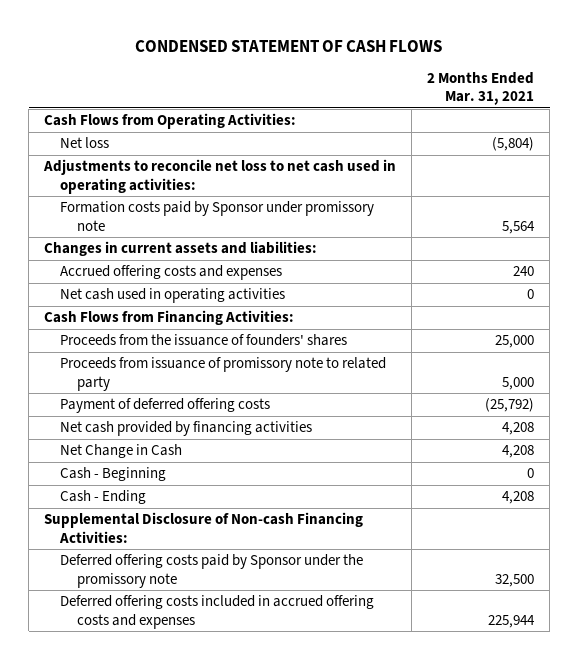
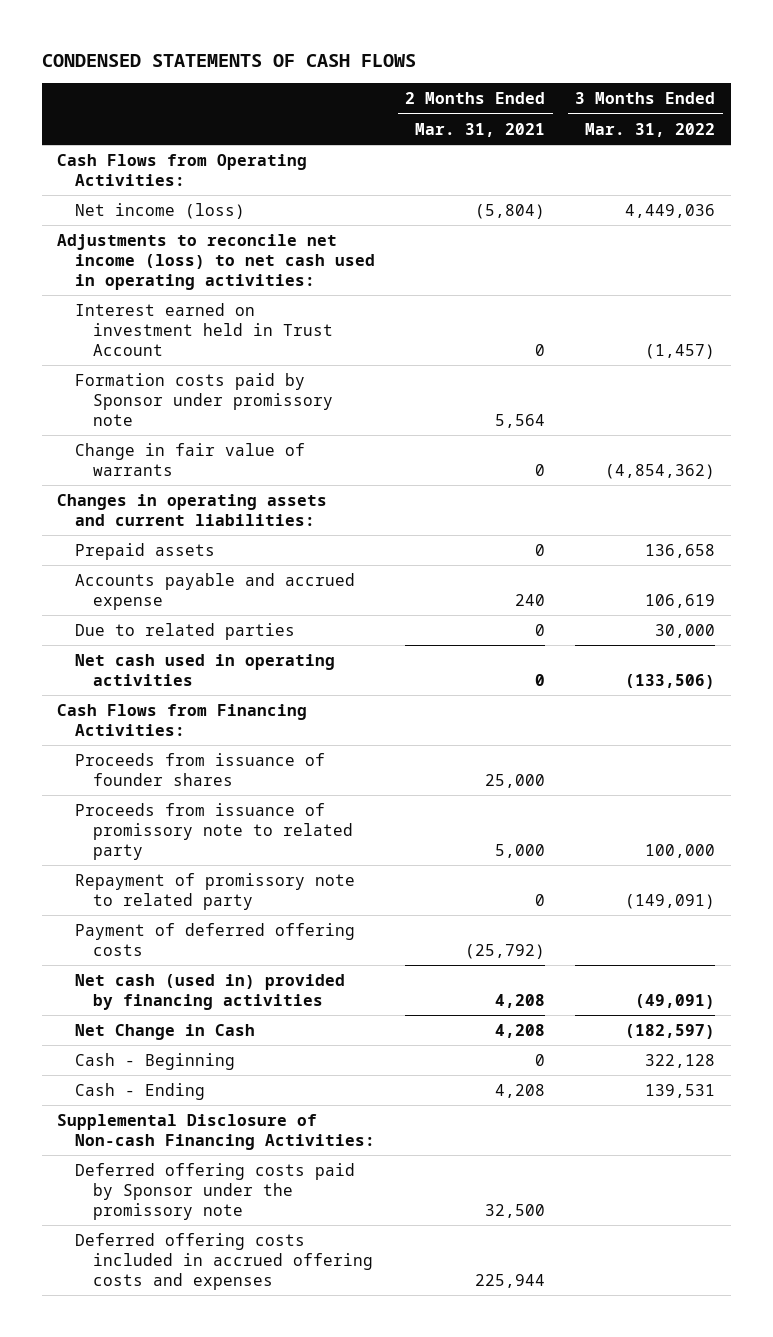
- CONDENSED STATEMENT OF CASH FLOWS
+ CONDENSED STATEMENTS OF CASH FLOWS
- | 2 Months Ended Mar. 31, 2021
+ | 2 Months Ended Mar. 31, 2021 | 3 Months Ended Mar. 31, 2022
- Net loss | (5,804)
- Adjustments to reconcile net loss to net cash used in operating activities:
+ Net income (loss) | (5,804) | 4,449,036
+ Adjustments to reconcile net income (loss) to net cash used in operating activities:
+ Interest earned on investment held in Trust Account | 0 | (1,457)
- Changes in current assets and liabilities:
- Accrued offering costs and expenses | 240
+ Change in fair value of warrants | 0 | (4,854,362)
+ Changes in operating assets and current liabilities:
+ Prepaid assets | 0 | 136,658
+ Accounts payable and accrued expense | 240 | 106,619
+ Due to related parties | 0 | 30,000
- Proceeds from the issuance of founders' shares | 25,000
+ Proceeds from issuance of founder shares | 25,000 |
+ Repayment of promissory note to related party | 0 | (149,091)
- Net cash provided by financing activities | 4,208
+ Net cash (used in) provided by financing activities | 4,208 | (49,091)

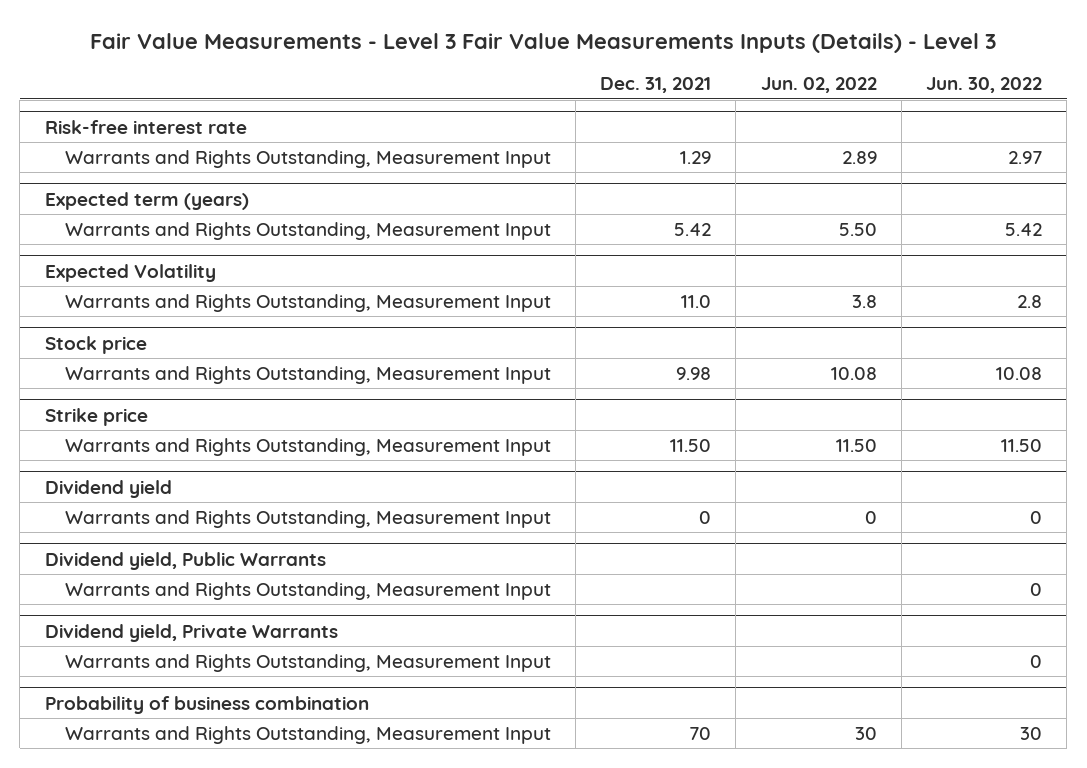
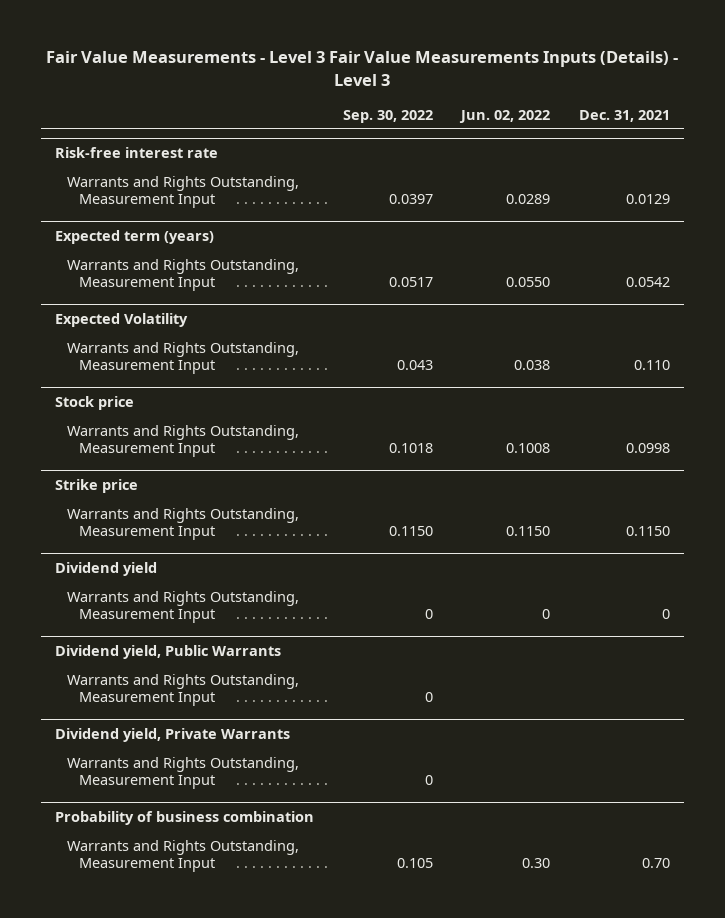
- | Dec. 31, 2021 | Jun. 02, 2022 | Jun. 30, 2022
+ | Sep. 30, 2022 | Jun. 02, 2022 | Dec. 31, 2021
@ Risk-free interest rate
- Warrants and Rights Outstanding, Measurement Input | 1.29 | 2.89 | 2.97
+ Warrants and Rights Outstanding, Measurement Input | 0.0397 | 0.0289 | 0.0129
@ Expected term (years)
- Warrants and Rights Outstanding, Measurement Input | 5.42 | 5.50 | 5.42
+ Warrants and Rights Outstanding, Measurement Input | 0.0517 | 0.0550 | 0.0542
@ Expected Volatility
- Warrants and Rights Outstanding, Measurement Input | 11.0 | 3.8 | 2.8
+ Warrants and Rights Outstanding, Measurement Input | 0.043 | 0.038 | 0.110
@ Stock price
- Warrants and Rights Outstanding, Measurement Input | 9.98 | 10.08 | 10.08
+ Warrants and Rights Outstanding, Measurement Input | 0.1018 | 0.1008 | 0.0998
@ Strike price
- Warrants and Rights Outstanding, Measurement Input | 11.50 | 11.50 | 11.50
+ Warrants and Rights Outstanding, Measurement Input | 0.1150 | 0.1150 | 0.1150
@ Probability of business combination
- Warrants and Rights Outstanding, Measurement Input | 70 | 30 | 30
+ Warrants and Rights Outstanding, Measurement Input | 0.105 | 0.30 | 0.70

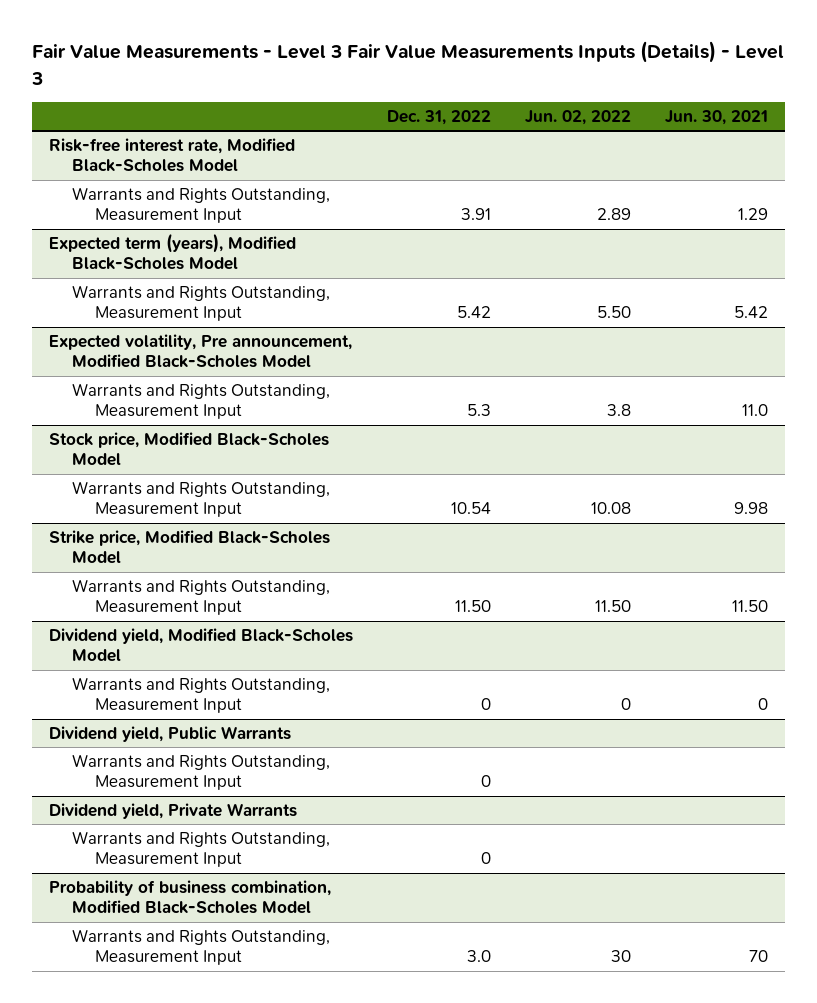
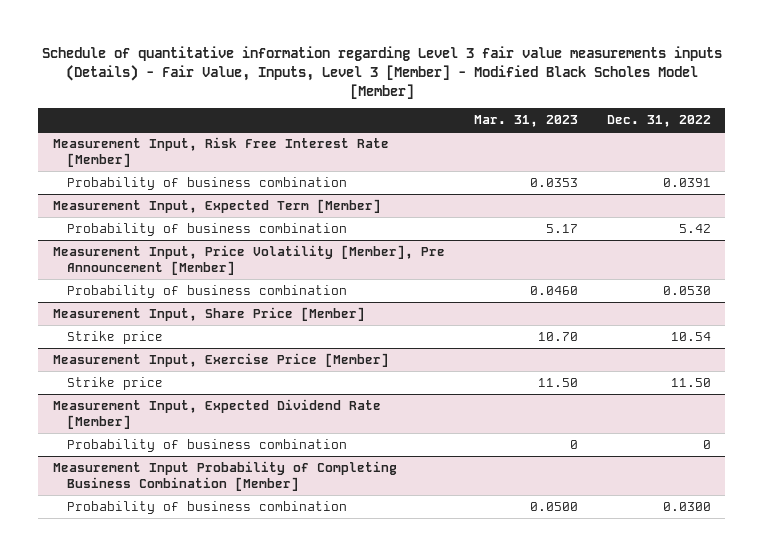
- Fair Value Measurements - Level 3 Fair Value Measurements Inputs (Details) - Level 3
+ Schedule of quantitative information regarding Level 3 fair value measurements inputs (Details) - Fair Value, Inputs, Level 3 [Member] - Modified Black Scholes Model [Member]
- | Dec. 31, 2022 | Jun. 02, 2022 | Jun. 30, 2021
+ | Mar. 31, 2023 | Dec. 31, 2022
- Risk-free interest rate, Modified Black-Scholes Model
- Warrants and Rights Outstanding, Measurement Input | 3.91 | 2.89 | 1.29
- Expected term (years), Modified Black-Scholes Model
- Warrants and Rights Outstanding, Measurement Input | 5.42 | 5.50 | 5.42
- Expected volatility, Pre announcement, Modified Black-Scholes Model
- Warrants and Rights Outstanding, Measurement Input | 5.3 | 3.8 | 11.0
- Stock price, Modified Black-Scholes Model
- Warrants and Rights Outstanding, Measurement Input | 10.54 | 10.08 | 9.98
- Strike price, Modified Black-Scholes Model
- Warrants and Rights Outstanding, Measurement Input | 11.50 | 11.50 | 11.50
- Dividend yield, Modified Black-Scholes Model
- Warrants and Rights Outstanding, Measurement Input | 0 | 0 | 0
- Dividend yield, Public Warrants
- Warrants and Rights Outstanding, Measurement Input | 0 | |
- Dividend yield, Private Warrants
- Warrants and Rights Outstanding, Measurement Input | 0 | |
- Probability of business combination, Modified Black-Scholes Model
- Warrants and Rights Outstanding, Measurement Input | 3.0 | 30 | 70
+ Measurement Input, Risk Free Interest Rate [Member]
+ Probability of business combination | 0.0353 | 0.0391
+ Measurement Input, Expected Term [Member]
+ Probability of business combination | 5.17 | 5.42
+ Measurement Input, Price Volatility [Member], Pre Announcement [Member]
+ Probability of business combination | 0.0460 | 0.0530
+ Measurement Input, Share Price [Member]
+ Strike price | 10.70 | 10.54
+ Measurement Input, Exercise Price [Member]
+ Strike price | 11.50 | 11.50
+ Measurement Input, Expected Dividend Rate [Member]
+ Probability of business combination | 0 | 0
+ Measurement Input Probability of Completing Business Combination [Member]
+ Probability of business combination | 0.0500 | 0.0300

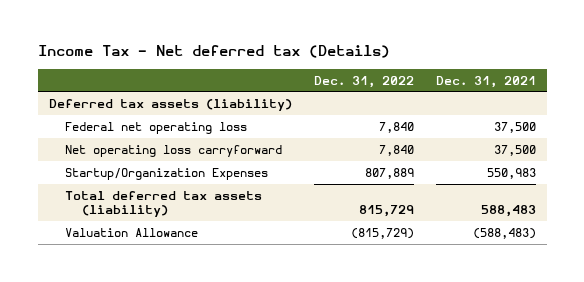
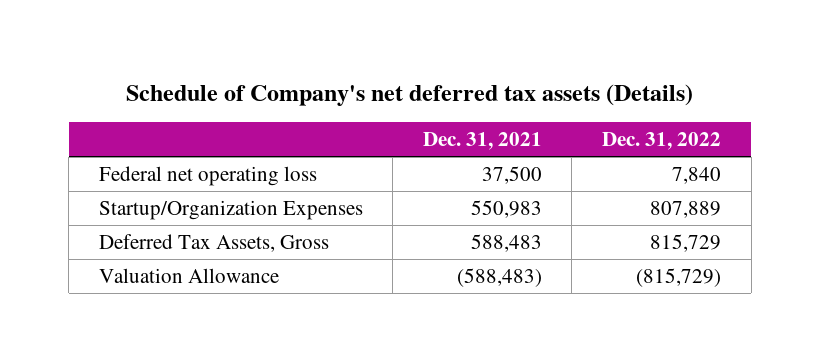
- Income Tax - Net deferred tax (Details)
+ Schedule of Company's net deferred tax assets (Details)
- | Dec. 31, 2022 | Dec. 31, 2021
+ | Dec. 31, 2021 | Dec. 31, 2022
- Deferred tax assets (liability)
- Net operating loss carryforward | 7,840 | 37,500
- Total deferred tax assets (liability) | 815,729 | 588,483
+ Deferred Tax Assets, Gross | 588,483 | 815,729

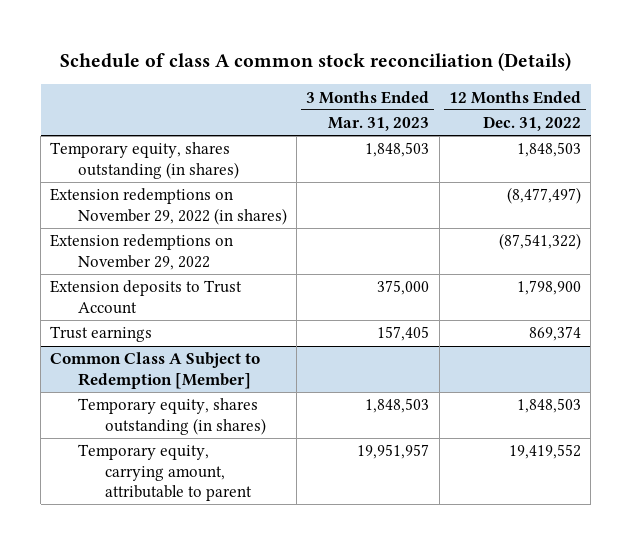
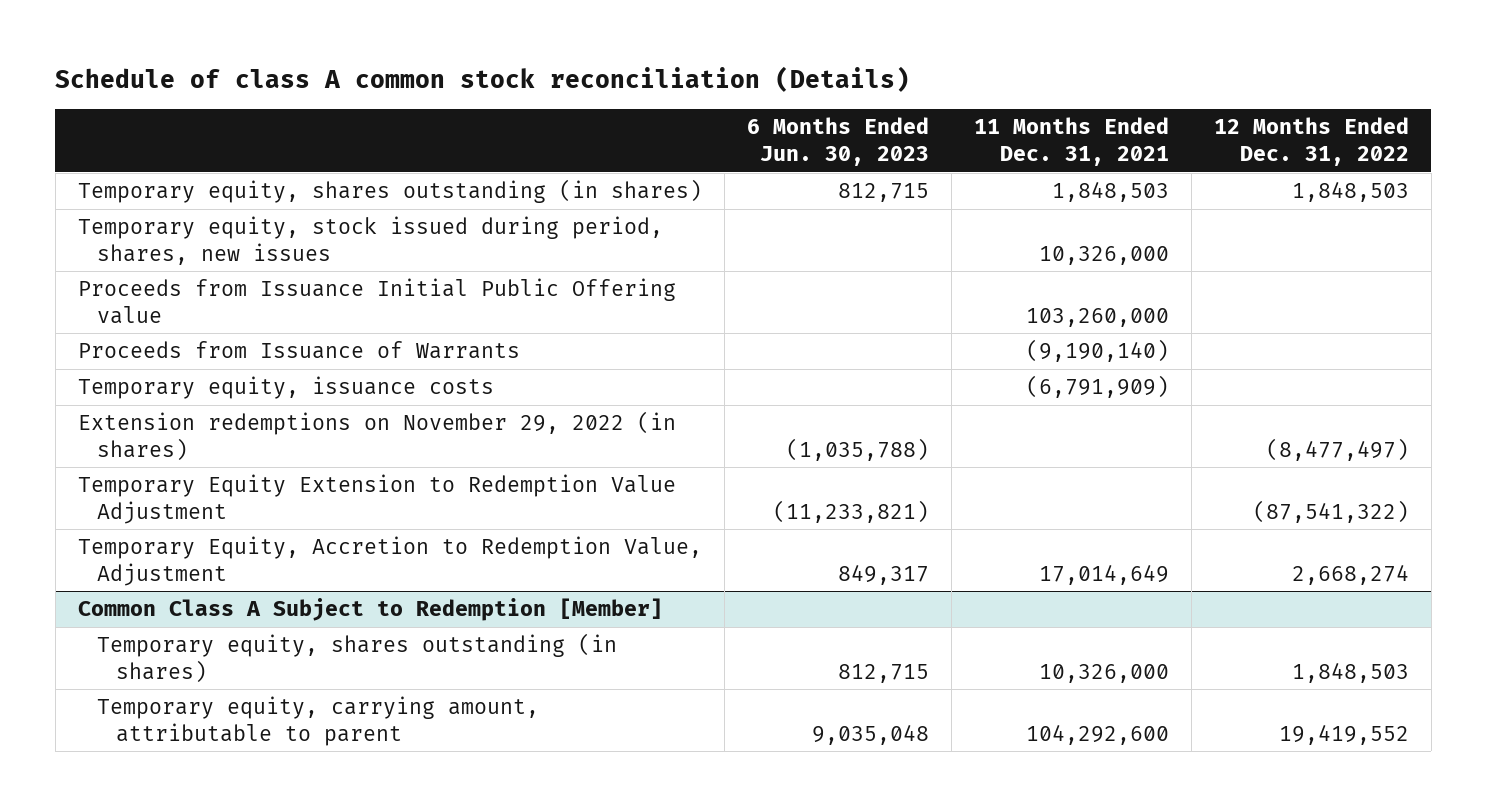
- | 3 Months Ended Mar. 31, 2023 | 12 Months Ended Dec. 31, 2022
+ | 6 Months Ended Jun. 30, 2023 | 11 Months Ended Dec. 31, 2021 | 12 Months Ended Dec. 31, 2022
+ Temporary equity, stock issued during period, shares, new issues | | 10,326,000 |
+ Proceeds from Issuance Initial Public Offering value | | 103,260,000 |
+ Proceeds from Issuance of Warrants | | (9,190,140) |
+ Temporary equity, issuance costs | | (6,791,909) |
- Extension redemptions on November 29, 2022 | | (87,541,322)
- Extension deposits to Trust Account | 375,000 | 1,798,900
- Trust earnings | 157,405 | 869,374
+ Temporary Equity Extension to Redemption Value Adjustment | (11,233,821) | | (87,541,322)
+ Temporary Equity, Accretion to Redemption Value, Adjustment | 849,317 | 17,014,649 | 2,668,274

